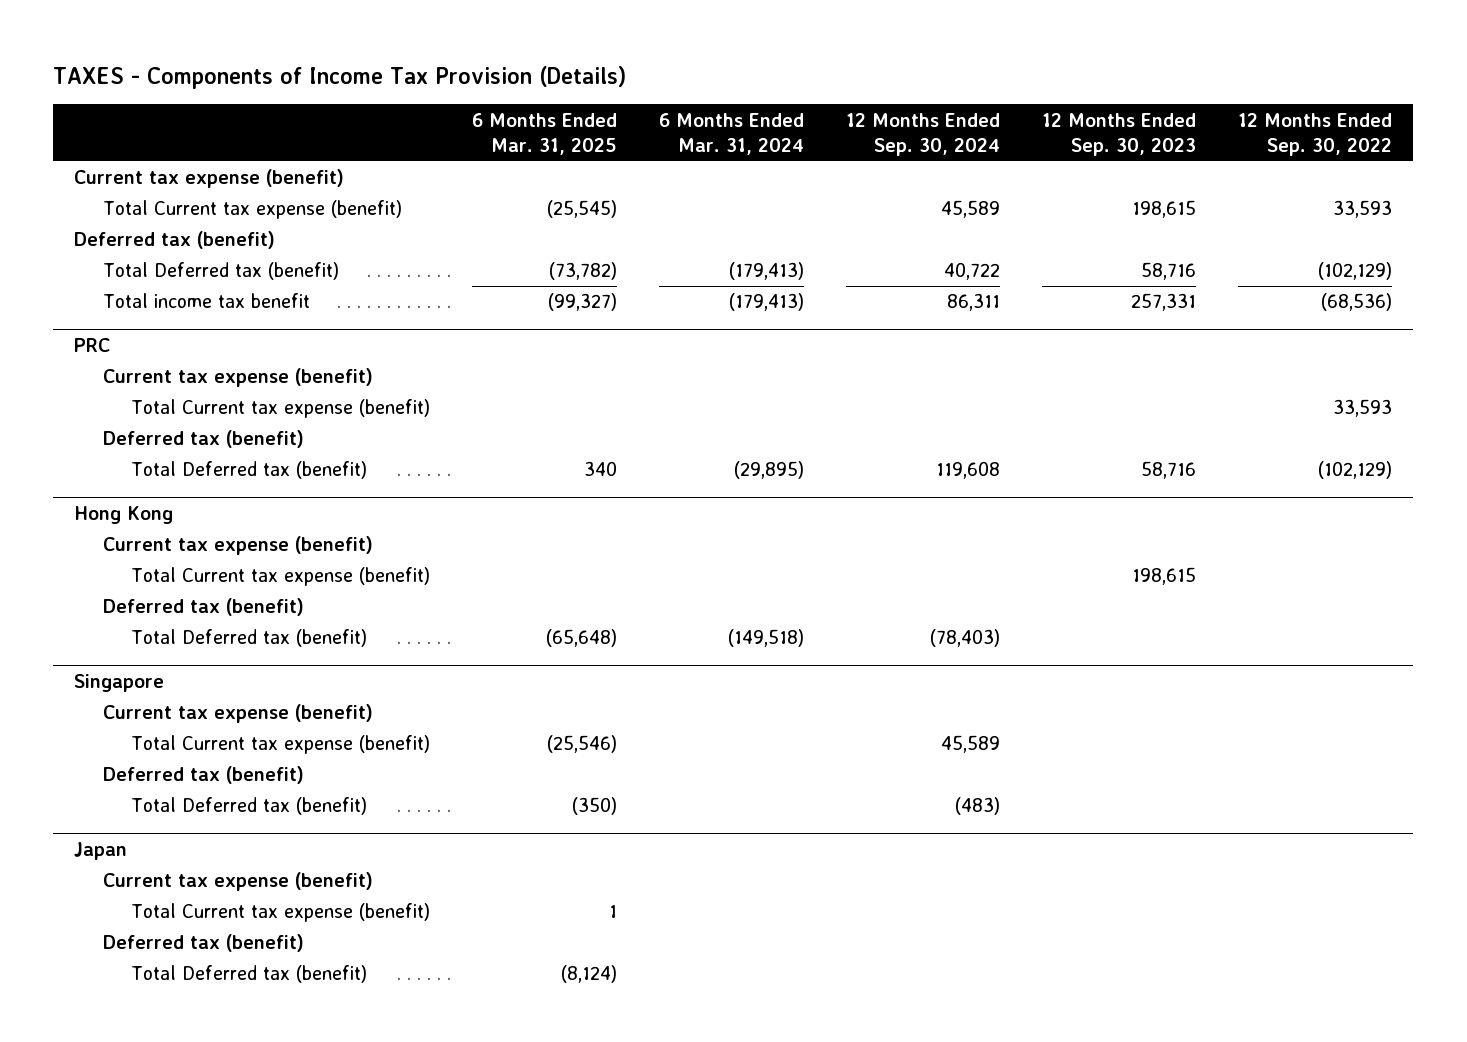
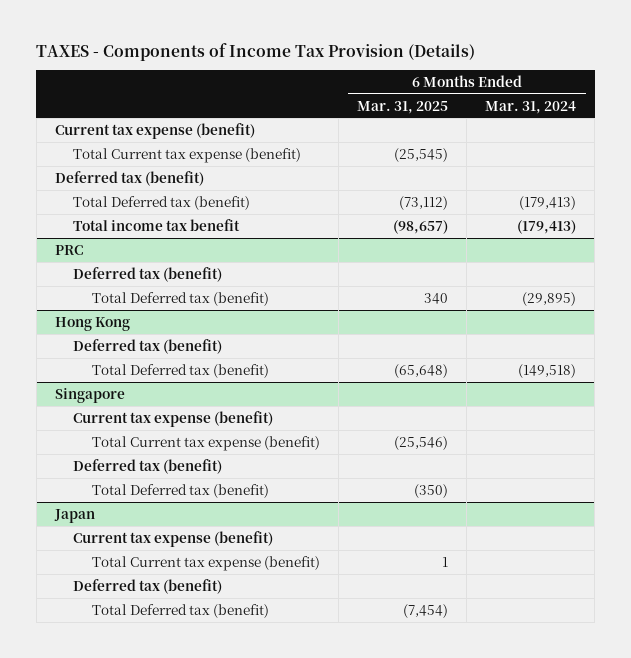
- | 6 Months Ended Mar. 31, 2025 | 6 Months Ended Mar. 31, 2024 | 12 Months Ended Sep. 30, 2024 | 12 Months Ended Sep. 30, 2023 | 12 Months Ended Sep. 30, 2022
+ | 6 Months Ended Mar. 31, 2025 | 6 Months Ended Mar. 31, 2024
- Total Deferred tax (benefit) | (73,782) | (179,413) | 40,722 | 58,716 | (102,129)
- Total income tax benefit | (99,327) | (179,413) | 86,311 | 257,331 | (68,536)
+ Total Deferred tax (benefit) | (73,112) | (179,413)
+ Total income tax benefit | (98,657) | (179,413)
@ PRC
- Current tax expense (benefit)
- Total Current tax expense (benefit) | | | | | 33,593
@ Hong Kong
- Current tax expense (benefit)
- Total Current tax expense (benefit) | | | | 198,615 |
@ Japan
- Total Deferred tax (benefit) | (8,124) | | | |
+ Total Deferred tax (benefit) | (7,454) |

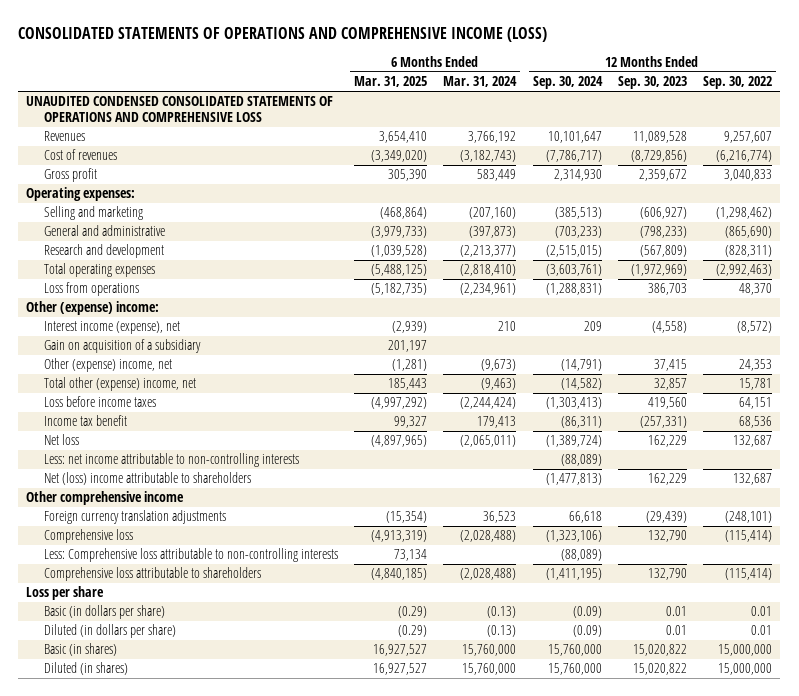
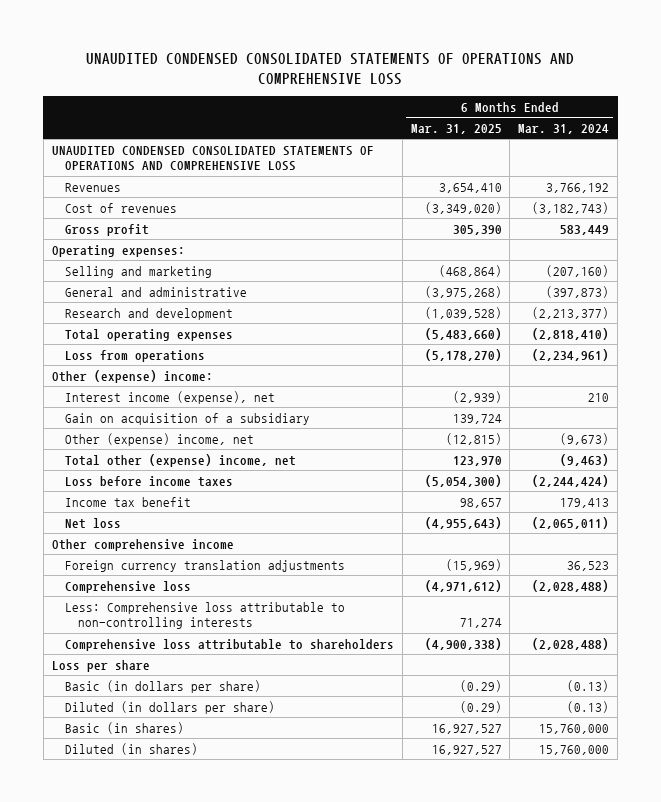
- CONSOLIDATED STATEMENTS OF OPERATIONS AND COMPREHENSIVE INCOME (LOSS)
+ UNAUDITED CONDENSED CONSOLIDATED STATEMENTS OF OPERATIONS AND COMPREHENSIVE LOSS
- | 6 Months Ended Mar. 31, 2025 | 6 Months Ended Mar. 31, 2024 | 12 Months Ended Sep. 30, 2024 | 12 Months Ended Sep. 30, 2023 | 12 Months Ended Sep. 30, 2022
+ | 6 Months Ended Mar. 31, 2025 | 6 Months Ended Mar. 31, 2024
- General and administrative | (3,979,733) | (397,873) | (703,233) | (798,233) | (865,690)
+ General and administrative | (3,975,268) | (397,873)
- Total operating expenses | (5,488,125) | (2,818,410) | (3,603,761) | (1,972,969) | (2,992,463)
- Loss from operations | (5,182,735) | (2,234,961) | (1,288,831) | 386,703 | 48,370
+ Total operating expenses | (5,483,660) | (2,818,410)
+ Loss from operations | (5,178,270) | (2,234,961)
- Gain on acquisition of a subsidiary | 201,197 | | | |
- Other (expense) income, net | (1,281) | (9,673) | (14,791) | 37,415 | 24,353
- Total other (expense) income, net | 185,443 | (9,463) | (14,582) | 32,857 | 15,781
- Loss before income taxes | (4,997,292) | (2,244,424) | (1,303,413) | 419,560 | 64,151
- Income tax benefit | 99,327 | 179,413 | (86,311) | (257,331) | 68,536
- Net loss | (4,897,965) | (2,065,011) | (1,389,724) | 162,229 | 132,687
- Less: net income attributable to non-controlling interests | | | (88,089) | |
- Net (loss) income attributable to shareholders | | | (1,477,813) | 162,229 | 132,687
+ Gain on acquisition of a subsidiary | 139,724 |
+ Other (expense) income, net | (12,815) | (9,673)
+ Total other (expense) income, net | 123,970 | (9,463)
+ Loss before income taxes | (5,054,300) | (2,244,424)
+ Income tax benefit | 98,657 | 179,413
+ Net loss | (4,955,643) | (2,065,011)
- Foreign currency translation adjustments | (15,354) | 36,523 | 66,618 | (29,439) | (248,101)
- Comprehensive loss | (4,913,319) | (2,028,488) | (1,323,106) | 132,790 | (115,414)
- Less: Comprehensive loss attributable to non-controlling interests | 73,134 | | (88,089) | |
- Comprehensive loss attributable to shareholders | (4,840,185) | (2,028,488) | (1,411,195) | 132,790 | (115,414)
+ Foreign currency translation adjustments | (15,969) | 36,523
+ Comprehensive loss | (4,971,612) | (2,028,488)
+ Less: Comprehensive loss attributable to non-controlling interests | 71,274 |
+ Comprehensive loss attributable to shareholders | (4,900,338) | (2,028,488)

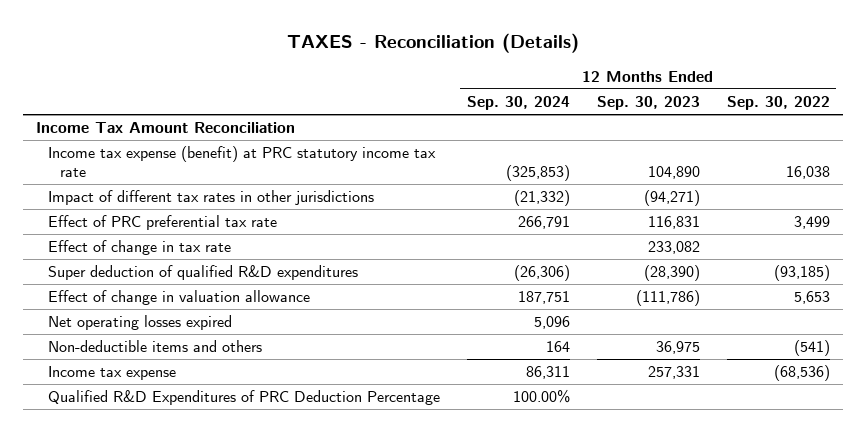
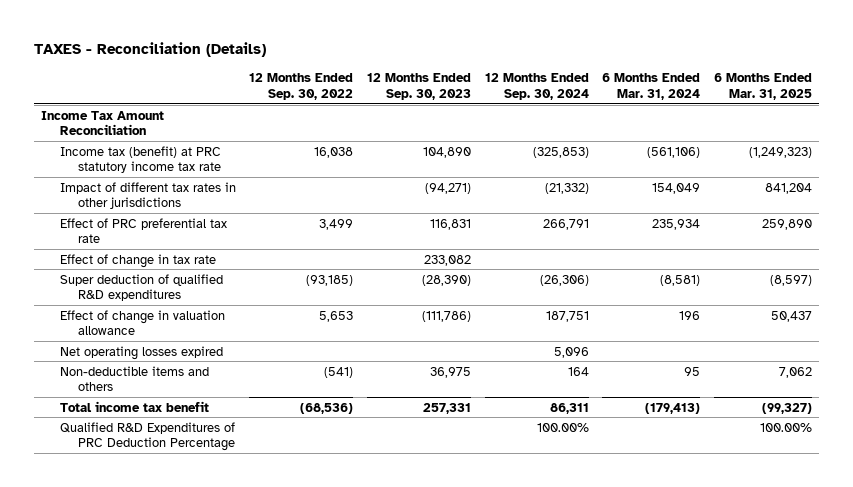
- | 12 Months Ended Sep. 30, 2024 | 12 Months Ended Sep. 30, 2023 | 12 Months Ended Sep. 30, 2022
+ | 12 Months Ended Sep. 30, 2022 | 12 Months Ended Sep. 30, 2023 | 12 Months Ended Sep. 30, 2024 | 6 Months Ended Mar. 31, 2024 | 6 Months Ended Mar. 31, 2025
- Income tax expense (benefit) at PRC statutory income tax rate | (325,853) | 104,890 | 16,038
+ Income tax (benefit) at PRC statutory income tax rate | 16,038 | 104,890 | (325,853) | (561,106) | (1,249,323)
- Income tax expense | 86,311 | 257,331 | (68,536)
+ Total income tax benefit | (68,536) | 257,331 | 86,311 | (179,413) | (99,327)

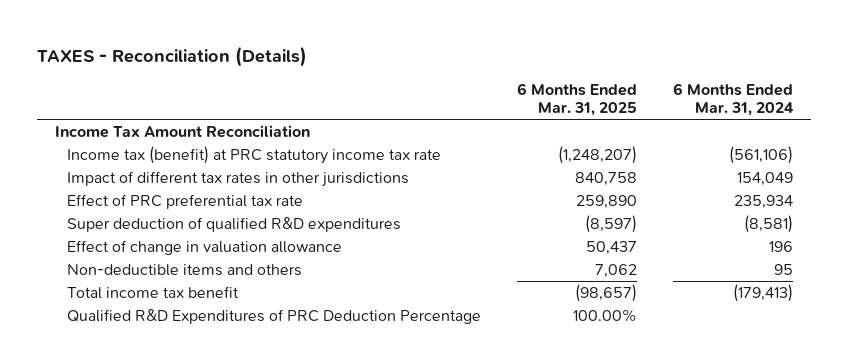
- | 12 Months Ended Sep. 30, 2022 | 12 Months Ended Sep. 30, 2023 | 12 Months Ended Sep. 30, 2024 | 6 Months Ended Mar. 31, 2024 | 6 Months Ended Mar. 31, 2025
+ | 6 Months Ended Mar. 31, 2025 | 6 Months Ended Mar. 31, 2024
- Income tax (benefit) at PRC statutory income tax rate | 16,038 | 104,890 | (325,853) | (561,106) | (1,249,323)
- Impact of different tax rates in other jurisdictions | | (94,271) | (21,332) | 154,049 | 841,204
+ Income tax (benefit) at PRC statutory income tax rate | (1,248,207) | (561,106)
+ Impact of different tax rates in other jurisdictions | 840,758 | 154,049
- Effect of change in tax rate | | 233,082 | | |
- Net operating losses expired | | | 5,096 | |
- Total income tax benefit | (68,536) | 257,331 | 86,311 | (179,413) | (99,327)
+ Total income tax benefit | (98,657) | (179,413)

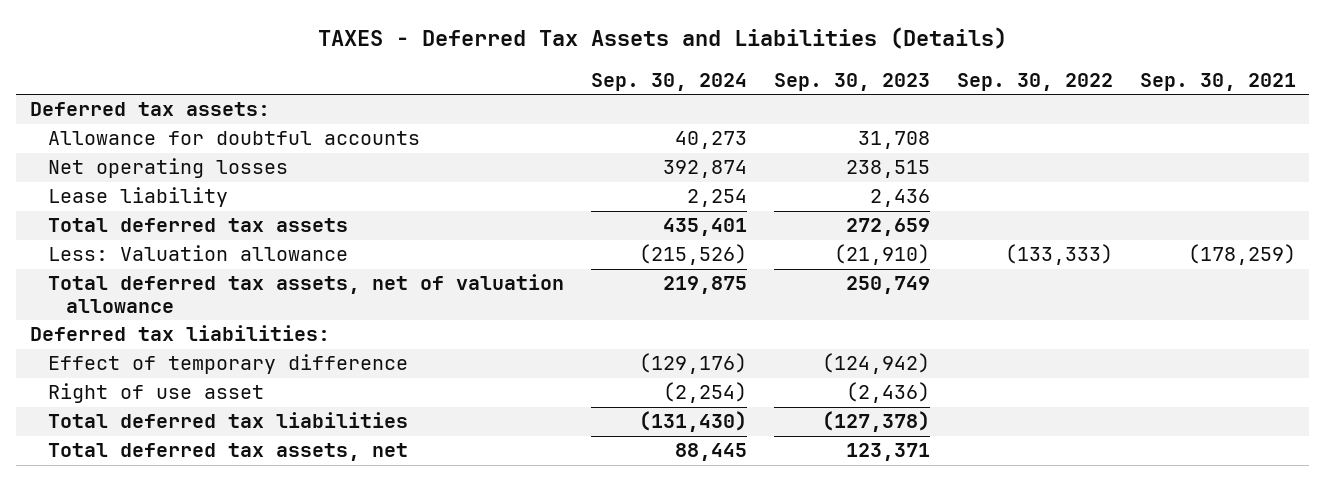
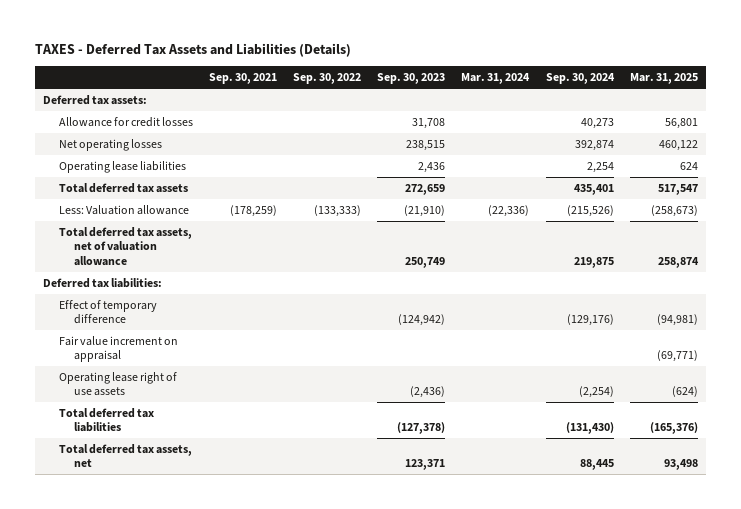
- | Sep. 30, 2024 | Sep. 30, 2023 | Sep. 30, 2022 | Sep. 30, 2021
+ | Sep. 30, 2021 | Sep. 30, 2022 | Sep. 30, 2023 | Mar. 31, 2024 | Sep. 30, 2024 | Mar. 31, 2025
- Allowance for doubtful accounts | 40,273 | 31,708 | |
+ Allowance for credit losses | | | 31,708 | | 40,273 | 56,801
- Lease liability | 2,254 | 2,436 | |
+ Operating lease liabilities | | | 2,436 | | 2,254 | 624
- Right of use asset | (2,254) | (2,436) | |
+ Fair value increment on appraisal | | | | | | (69,771)
+ Operating lease right of use assets | | | (2,436) | | (2,254) | (624)

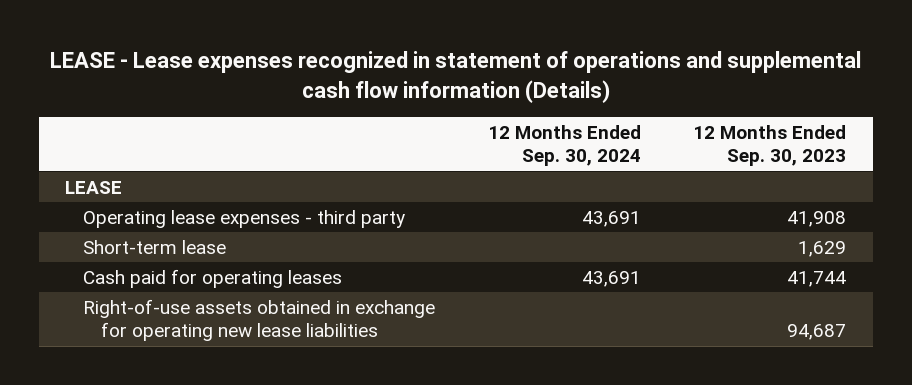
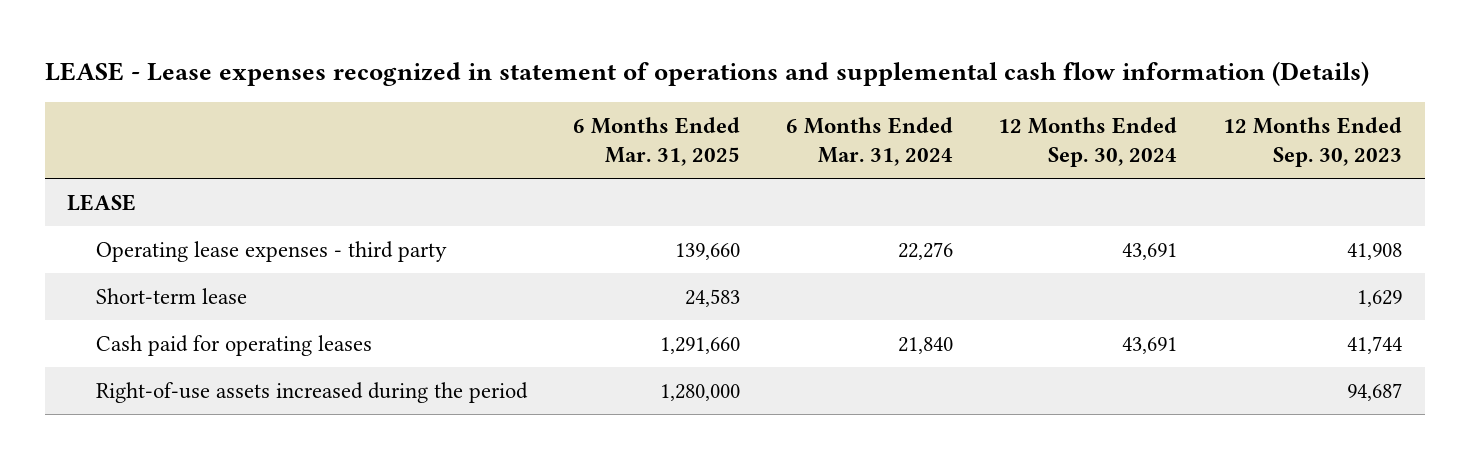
- | 12 Months Ended Sep. 30, 2024 | 12 Months Ended Sep. 30, 2023
+ | 6 Months Ended Mar. 31, 2025 | 6 Months Ended Mar. 31, 2024 | 12 Months Ended Sep. 30, 2024 | 12 Months Ended Sep. 30, 2023
- Right-of-use assets obtained in exchange for operating new lease liabilities | | 94,687
+ Right-of-use assets increased during the period | 1,280,000 | | | 94,687

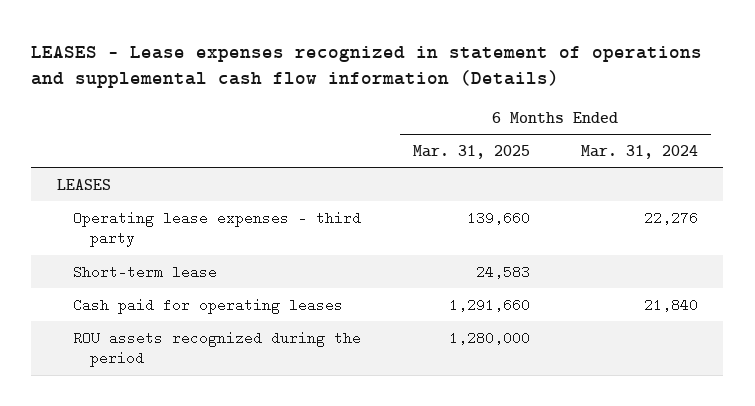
- LEASE - Lease expenses recognized in statement of operations and supplemental cash flow information (Details)
+ LEASES - Lease expenses recognized in statement of operations and supplemental cash flow information (Details)
- | 6 Months Ended Mar. 31, 2025 | 6 Months Ended Mar. 31, 2024 | 12 Months Ended Sep. 30, 2024 | 12 Months Ended Sep. 30, 2023
+ | 6 Months Ended Mar. 31, 2025 | 6 Months Ended Mar. 31, 2024
- LEASE
+ LEASES
- Right-of-use assets increased during the period | 1,280,000 | | | 94,687
+ ROU assets recognized during the period | 1,280,000 |

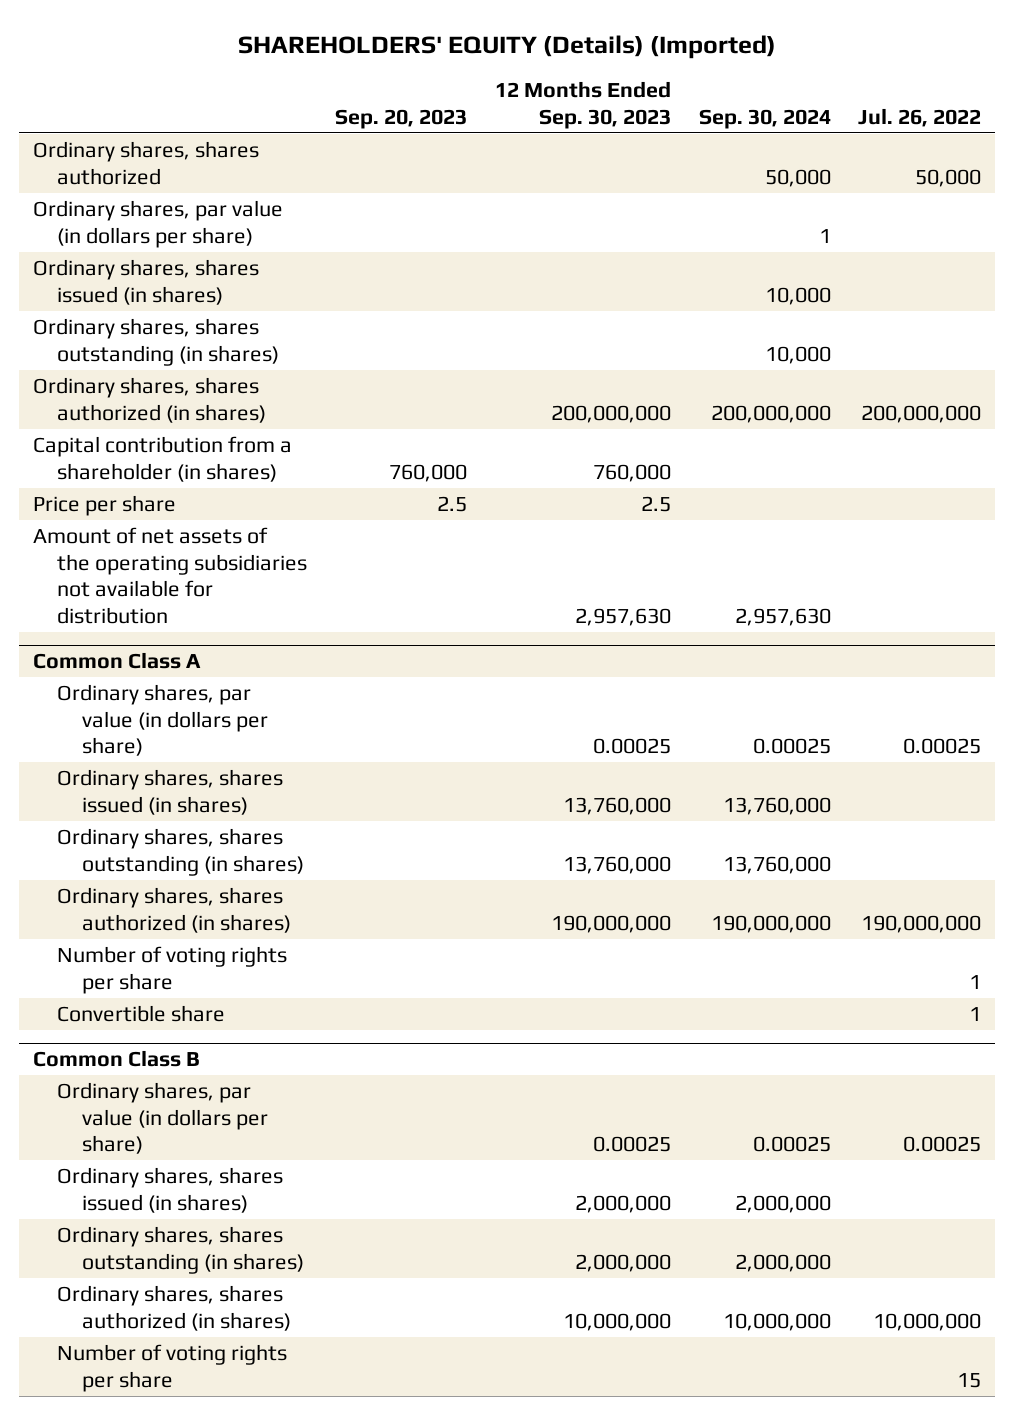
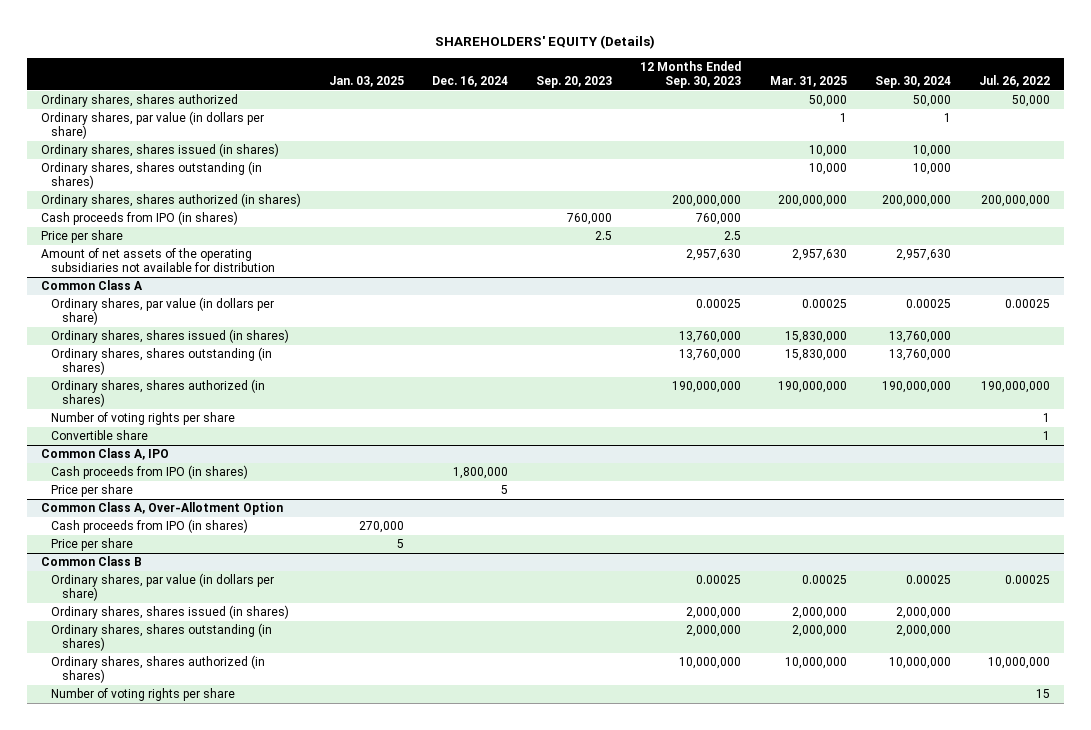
- SHAREHOLDERS' EQUITY (Details) (Imported)
+ SHAREHOLDERS' EQUITY (Details)
- | Sep. 20, 2023 | 12 Months Ended Sep. 30, 2023 | Sep. 30, 2024 | Jul. 26, 2022
+ | Jan. 03, 2025 | Dec. 16, 2024 | Sep. 20, 2023 | 12 Months Ended Sep. 30, 2023 | Mar. 31, 2025 | Sep. 30, 2024 | Jul. 26, 2022
- Capital contribution from a shareholder (in shares) | 760,000 | 760,000 | |
+ Cash proceeds from IPO (in shares) | | | 760,000 | 760,000 | | |
+ Common Class A, IPO
+ Cash proceeds from IPO (in shares) | | 1,800,000 | | | | |
+ Price per share | | 5 | | | | |
+ Common Class A, Over-Allotment Option
+ Cash proceeds from IPO (in shares) | 270,000 | | | | | |
+ Price per share | 5 | | | | | |

